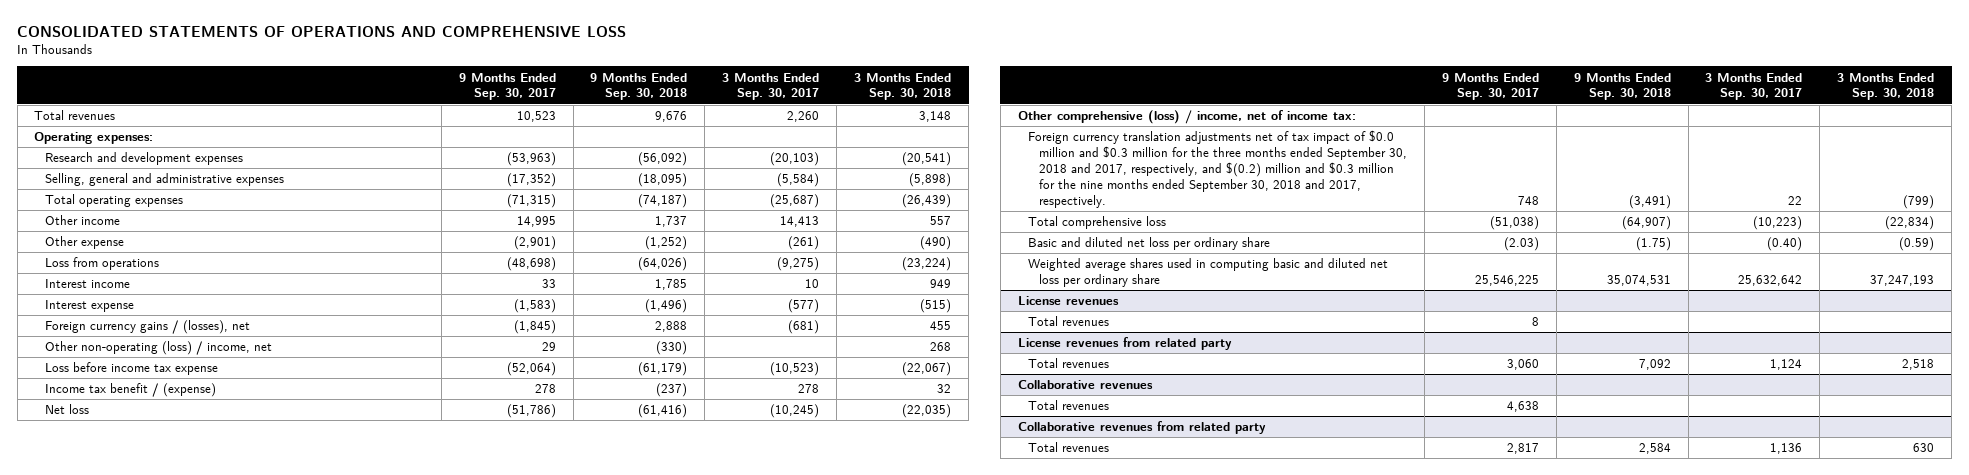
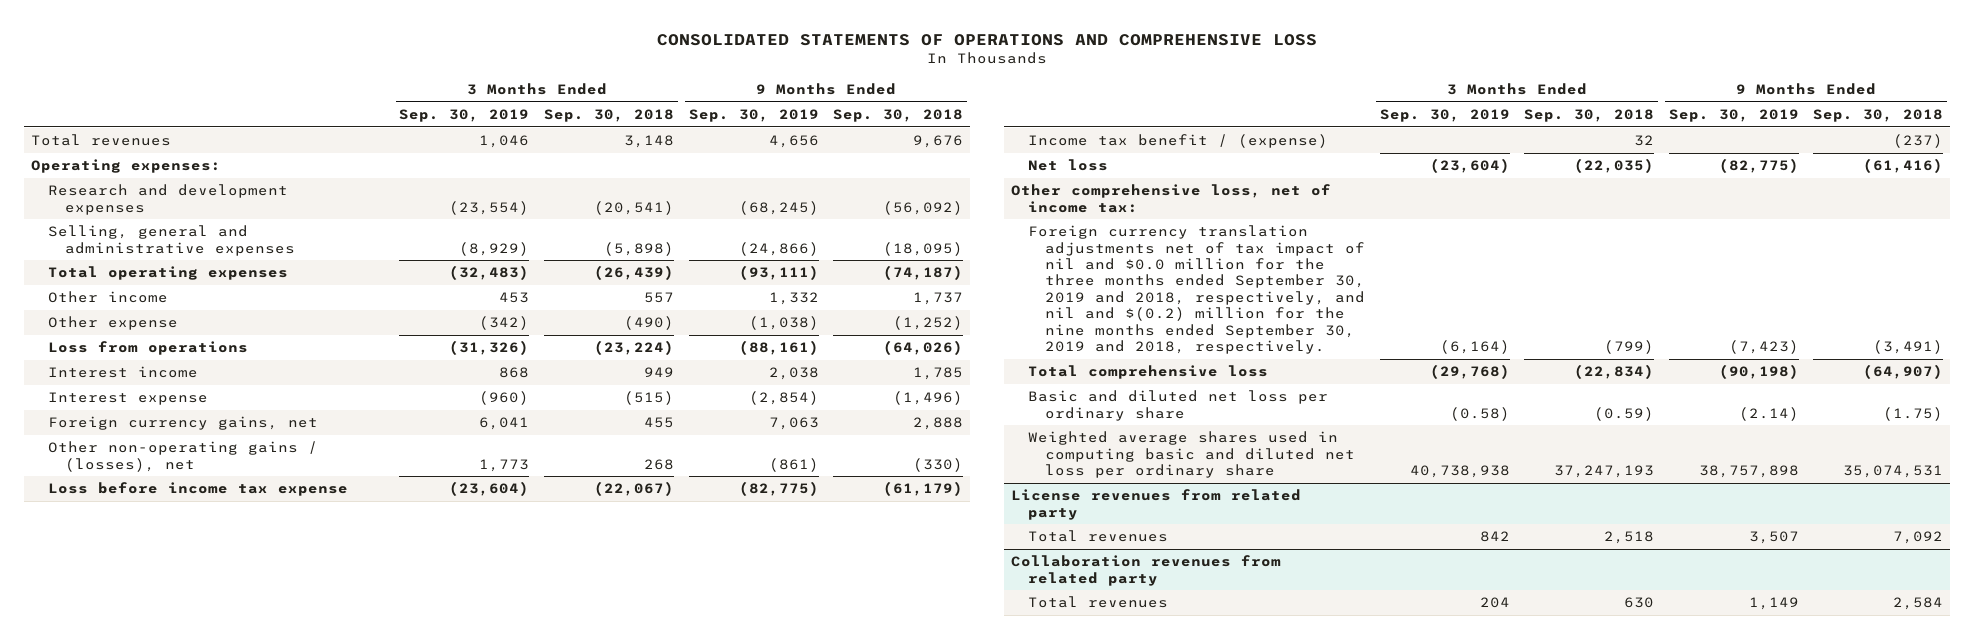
- | 9 Months Ended Sep. 30, 2017 | 9 Months Ended Sep. 30, 2018 | 3 Months Ended Sep. 30, 2017 | 3 Months Ended Sep. 30, 2018
+ | 3 Months Ended Sep. 30, 2019 | 3 Months Ended Sep. 30, 2018 | 9 Months Ended Sep. 30, 2019 | 9 Months Ended Sep. 30, 2018
- Foreign currency gains / (losses), net | (1,845) | 2,888 | (681) | 455
- Other non-operating (loss) / income, net | 29 | (330) | | 268
+ Foreign currency gains, net | 6,041 | 455 | 7,063 | 2,888
+ Other non-operating gains / (losses), net | 1,773 | 268 | (861) | (330)
- Other comprehensive (loss) / income, net of income tax:
- Foreign currency translation adjustments net of tax impact of $0.0 million and $0.3 million for the three months ended September 30, 2018 and 2017, respectively, and $(0.2) million and $0.3 million for the nine months ended September 30, 2018 and 2017, respectively. | 748 | (3,491) | 22 | (799)
+ Other comprehensive loss, net of income tax:
+ Foreign currency translation adjustments net of tax impact of nil and $0.0 million for the three months ended September 30, 2019 and 2018, respectively, and nil and $(0.2) million for the nine months ended September 30, 2019 and 2018, respectively. | (6,164) | (799) | (7,423) | (3,491)
- License revenues
- Total revenues | 8 | | |
- Collaborative revenues
- Total revenues | 4,638 | | |
- Collaborative revenues from related party
+ Collaboration revenues from related party

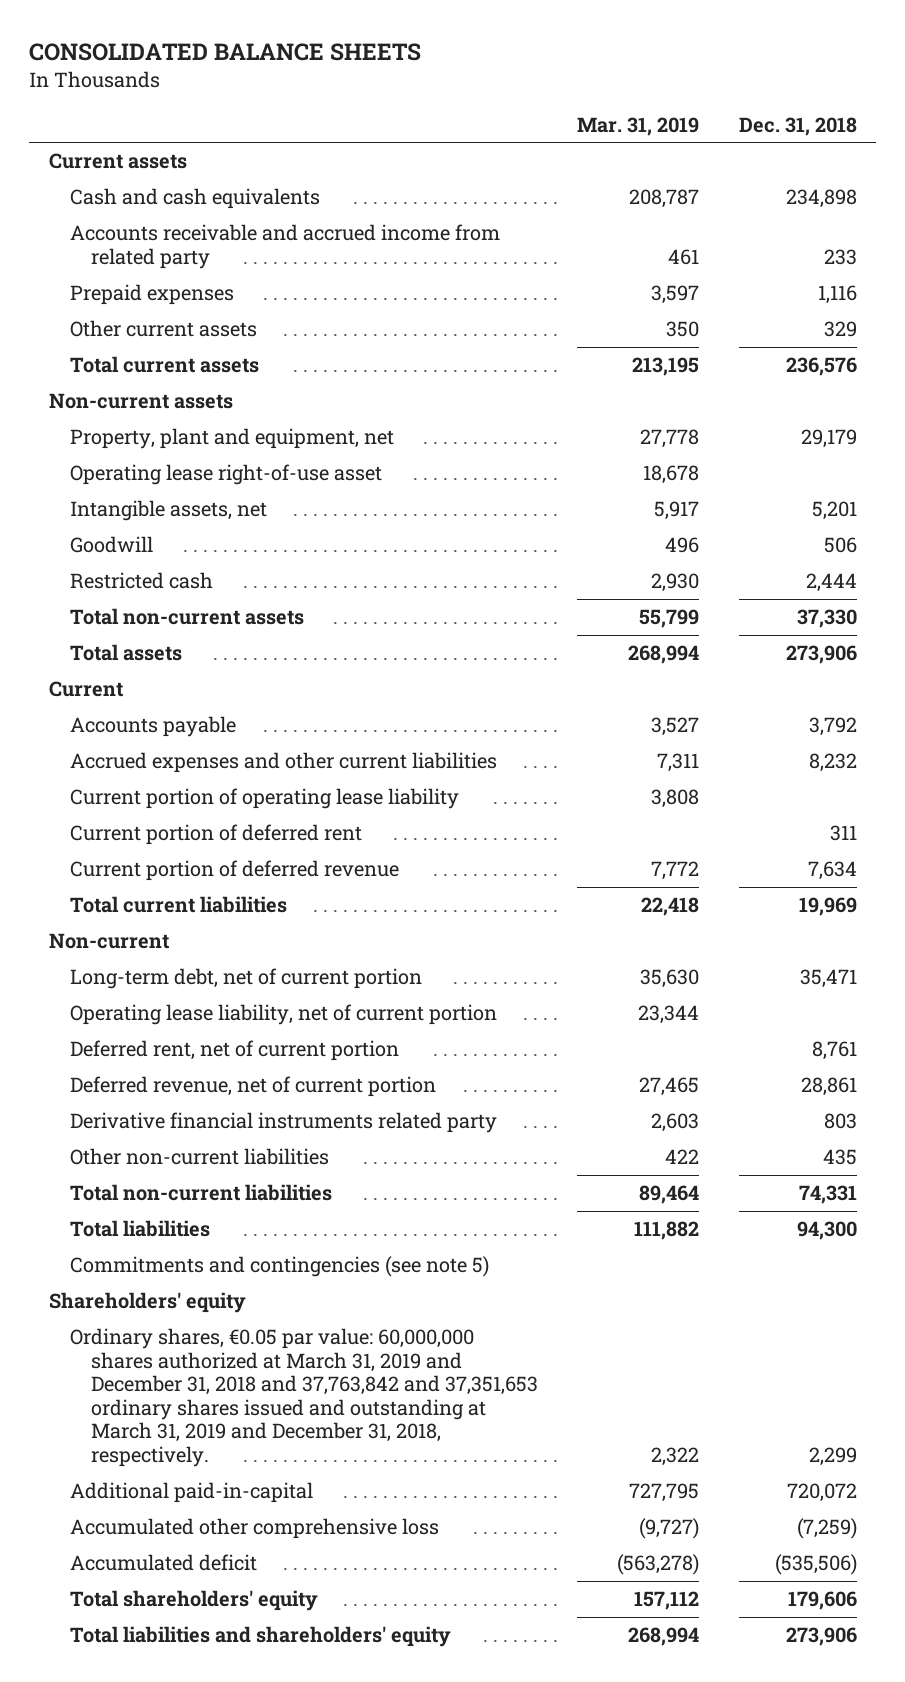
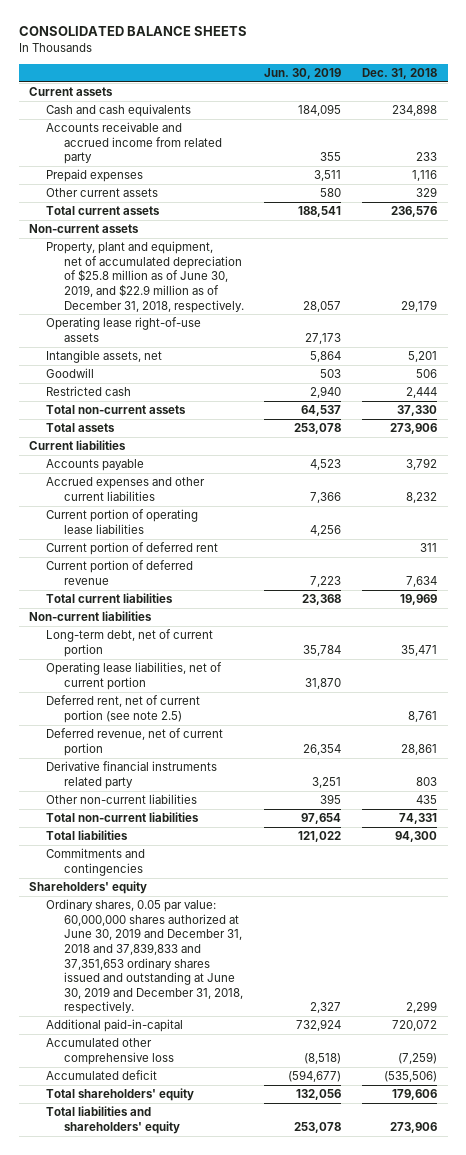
- | Mar. 31, 2019 | Dec. 31, 2018
+ | Jun. 30, 2019 | Dec. 31, 2018
- Property, plant and equipment, net | 27,778 | 29,179
- Operating lease right-of-use asset | 18,678 |
+ Property, plant and equipment, net of accumulated depreciation of $25.8 million as of June 30, 2019, and $22.9 million as of December 31, 2018, respectively. | 28,057 | 29,179
+ Operating lease right-of-use assets | 27,173 |
- Current
+ Current liabilities
- Current portion of operating lease liability | 3,808 |
+ Current portion of operating lease liabilities | 4,256 |
- Non-current
+ Non-current liabilities
- Operating lease liability, net of current portion | 23,344 |
- Deferred rent, net of current portion | | 8,761
+ Operating lease liabilities, net of current portion | 31,870 |
+ Deferred rent, net of current portion (see note 2.5) | | 8,761
- Commitments and contingencies (see note 5)
+ Commitments and contingencies
- Ordinary shares, €0.05 par value: 60,000,000 shares authorized at March 31, 2019 and December 31, 2018 and 37,763,842 and 37,351,653 ordinary shares issued and outstanding at March 31, 2019 and December 31, 2018, respectively. | 2,322 | 2,299
+ Ordinary shares, 0.05 par value: 60,000,000 shares authorized at June 30, 2019 and December 31, 2018 and 37,839,833 and 37,351,653 ordinary shares issued and outstanding at June 30, 2019 and December 31, 2018, respectively. | 2,327 | 2,299

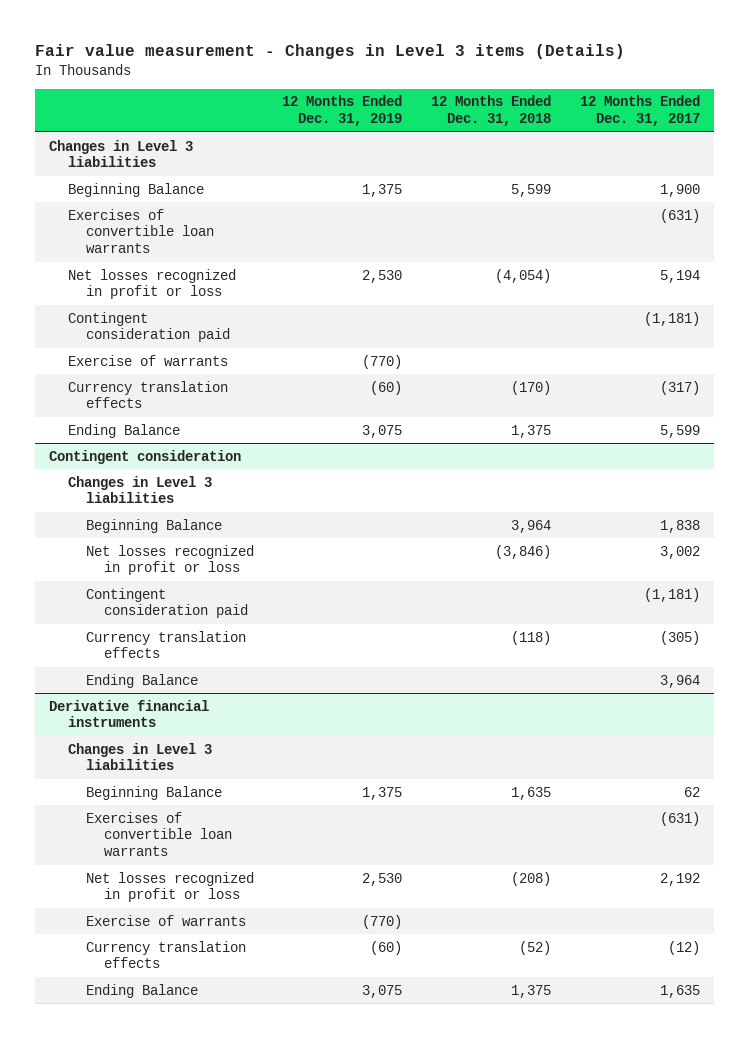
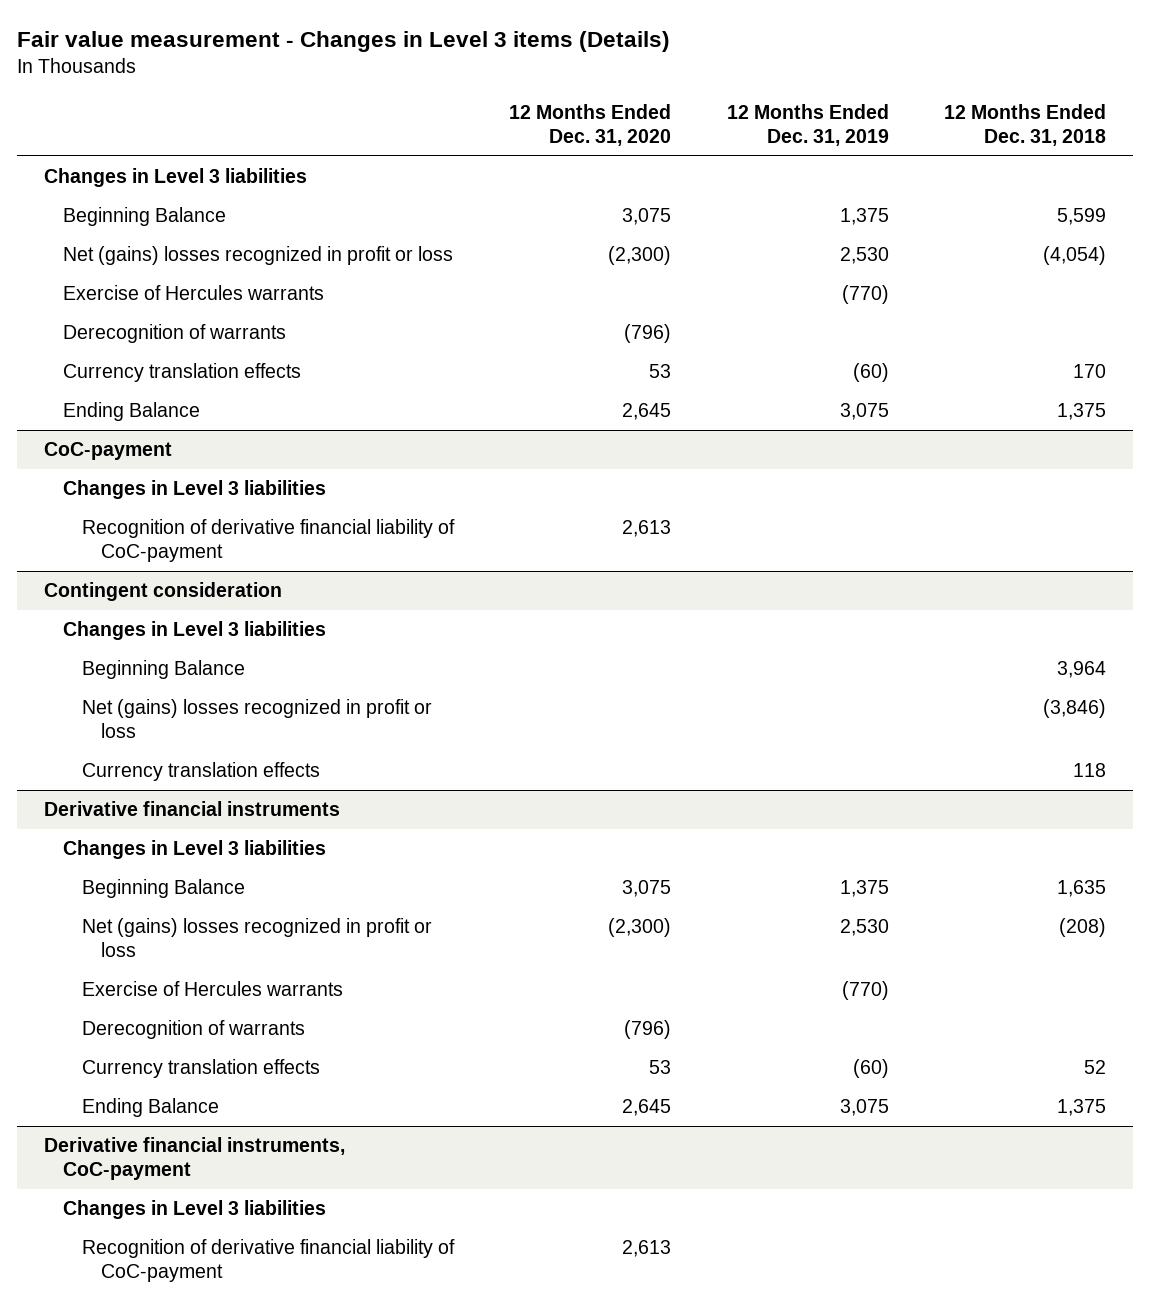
- | 12 Months Ended Dec. 31, 2019 | 12 Months Ended Dec. 31, 2018 | 12 Months Ended Dec. 31, 2017
+ | 12 Months Ended Dec. 31, 2020 | 12 Months Ended Dec. 31, 2019 | 12 Months Ended Dec. 31, 2018
- Exercises of convertible loan warrants | | | (631)
- Net losses recognized in profit or loss | 2,530 | (4,054) | 5,194
- Contingent consideration paid | | | (1,181)
- Exercise of warrants | (770) | |
- Currency translation effects | (60) | (170) | (317)
+ Net (gains) losses recognized in profit or loss | (2,300) | 2,530 | (4,054)
+ Exercise of Hercules warrants | | (770) |
+ Derecognition of warrants | (796) | |
+ Currency translation effects | 53 | (60) | 170
+ CoC-payment
+ Changes in Level 3 liabilities
+ Recognition of derivative financial liability of CoC-payment | 2,613 | |
@ Contingent consideration
- Net losses recognized in profit or loss | | (3,846) | 3,002
- Contingent consideration paid | | | (1,181)
- Currency translation effects | | (118) | (305)
- Ending Balance | | | 3,964
+ Net (gains) losses recognized in profit or loss | | | (3,846)
+ Currency translation effects | | | 118
@ Derivative financial instruments
- Exercises of convertible loan warrants | | | (631)
- Net losses recognized in profit or loss | 2,530 | (208) | 2,192
- Exercise of warrants | (770) | |
- Currency translation effects | (60) | (52) | (12)
+ Net (gains) losses recognized in profit or loss | (2,300) | 2,530 | (208)
+ Exercise of Hercules warrants | | (770) |
+ Derecognition of warrants | (796) | |
+ Currency translation effects | 53 | (60) | 52
+ Derivative financial instruments, CoC-payment
+ Changes in Level 3 liabilities
+ Recognition of derivative financial liability of CoC-payment | 2,613 | |

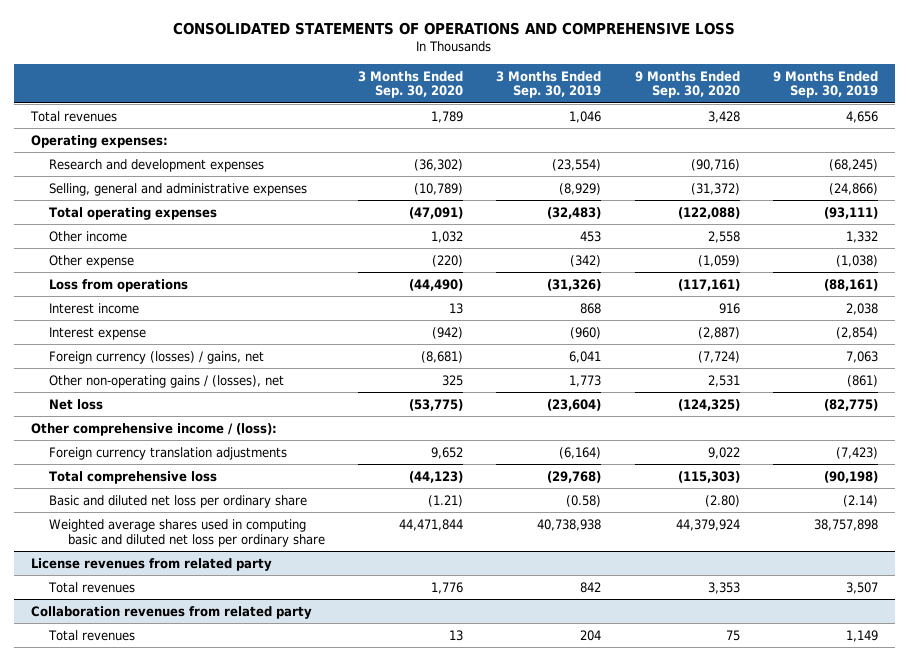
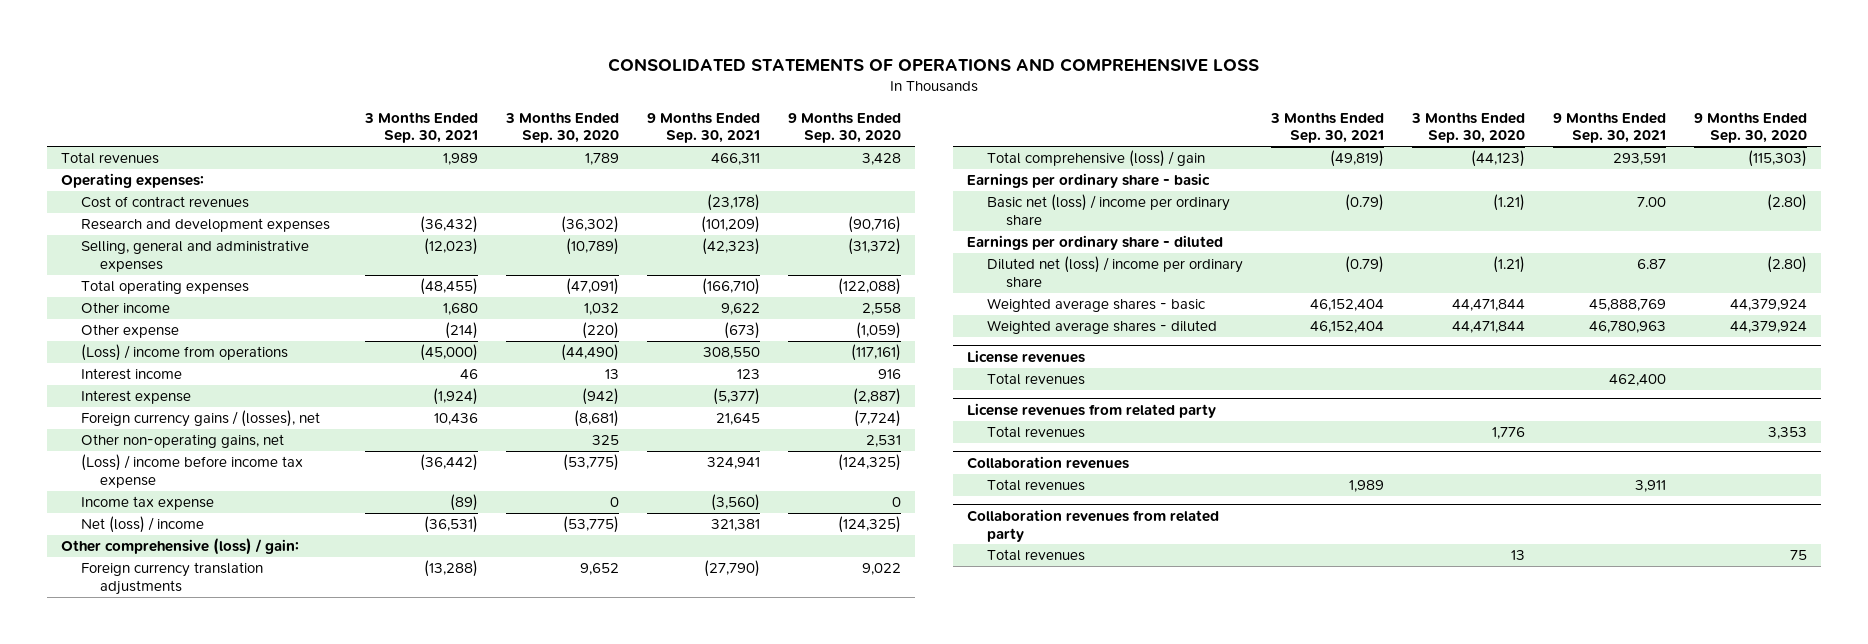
- | 3 Months Ended Sep. 30, 2020 | 3 Months Ended Sep. 30, 2019 | 9 Months Ended Sep. 30, 2020 | 9 Months Ended Sep. 30, 2019
+ | 3 Months Ended Sep. 30, 2021 | 3 Months Ended Sep. 30, 2020 | 9 Months Ended Sep. 30, 2021 | 9 Months Ended Sep. 30, 2020
+ Cost of contract revenues | | | (23,178) |
- Loss from operations | (44,490) | (31,326) | (117,161) | (88,161)
+ (Loss) / income from operations | (45,000) | (44,490) | 308,550 | (117,161)
- Foreign currency (losses) / gains, net | (8,681) | 6,041 | (7,724) | 7,063
- Other non-operating gains / (losses), net | 325 | 1,773 | 2,531 | (861)
- Net loss | (53,775) | (23,604) | (124,325) | (82,775)
- Other comprehensive income / (loss):
+ Foreign currency gains / (losses), net | 10,436 | (8,681) | 21,645 | (7,724)
+ Other non-operating gains, net | | 325 | | 2,531
+ (Loss) / income before income tax expense | (36,442) | (53,775) | 324,941 | (124,325)
+ Income tax expense | (89) | 0 | (3,560) | 0
+ Net (loss) / income | (36,531) | (53,775) | 321,381 | (124,325)
+ Other comprehensive (loss) / gain:
- Total comprehensive loss | (44,123) | (29,768) | (115,303) | (90,198)
- Basic and diluted net loss per ordinary share | (1.21) | (0.58) | (2.80) | (2.14)
- Weighted average shares used in computing basic and diluted net loss per ordinary share | 44,471,844 | 40,738,938 | 44,379,924 | 38,757,898
+ Total comprehensive (loss) / gain | (49,819) | (44,123) | 293,591 | (115,303)
+ Earnings per ordinary share - basic
+ Basic net (loss) / income per ordinary share | (0.79) | (1.21) | 7.00 | (2.80)
+ Earnings per ordinary share - diluted
+ Diluted net (loss) / income per ordinary share | (0.79) | (1.21) | 6.87 | (2.80)
+ Weighted average shares - basic | 46,152,404 | 44,471,844 | 45,888,769 | 44,379,924
+ Weighted average shares - diluted | 46,152,404 | 44,471,844 | 46,780,963 | 44,379,924
+ License revenues
+ Total revenues | | | 462,400 |
+ Collaboration revenues
+ Total revenues | 1,989 | | 3,911 |

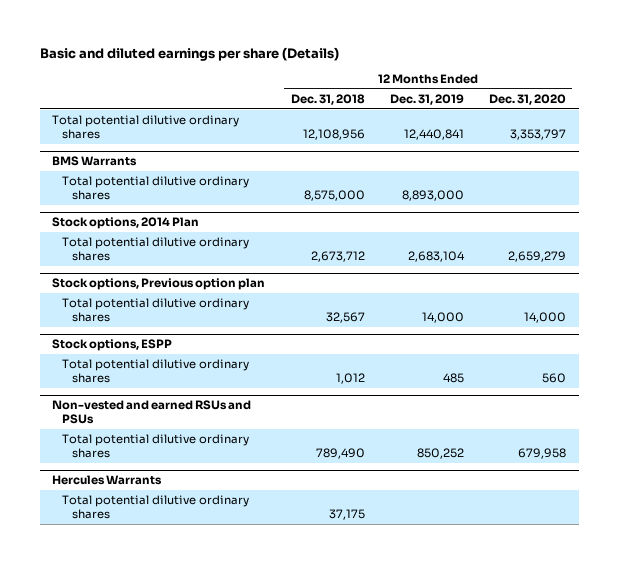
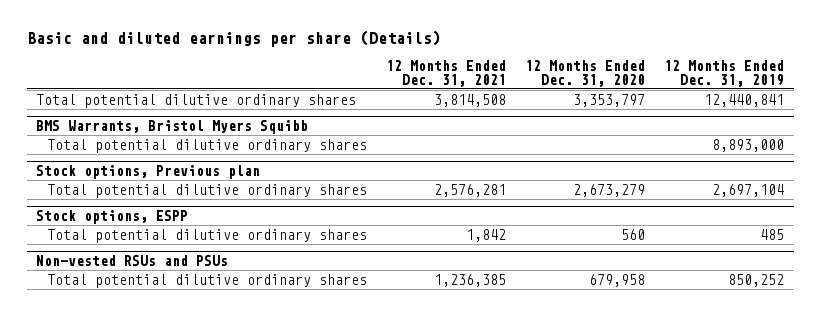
- | 12 Months Ended Dec. 31, 2018 | 12 Months Ended Dec. 31, 2019 | 12 Months Ended Dec. 31, 2020
+ | 12 Months Ended Dec. 31, 2021 | 12 Months Ended Dec. 31, 2020 | 12 Months Ended Dec. 31, 2019
- BMS Warrants
+ BMS Warrants, Bristol Myers Squibb
- Stock options, 2014 Plan
- Total potential dilutive ordinary shares | 2,673,712 | 2,683,104 | 2,659,279
- Stock options, Previous option plan
- Total potential dilutive ordinary shares | 32,567 | 14,000 | 14,000
+ Stock options, Previous plan
+ Total potential dilutive ordinary shares | 2,576,281 | 2,673,279 | 2,697,104
- Non-vested and earned RSUs and PSUs
+ Non-vested RSUs and PSUs
- Hercules Warrants
- Total potential dilutive ordinary shares | 37,175 | |

